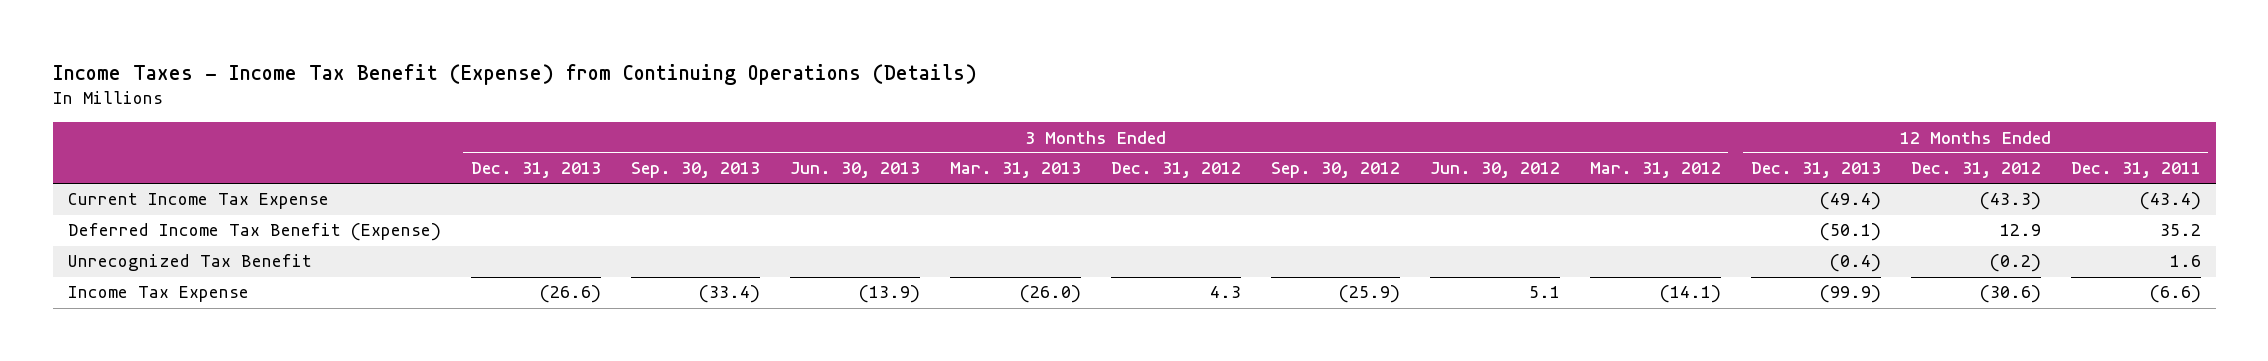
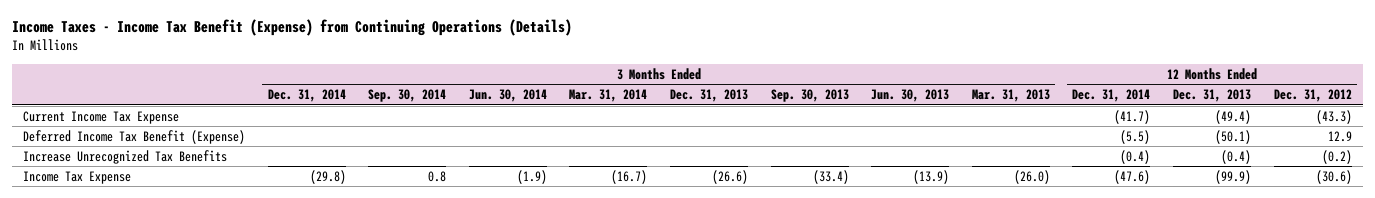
- | 3 Months Ended Dec. 31, 2013 | 3 Months Ended Sep. 30, 2013 | 3 Months Ended Jun. 30, 2013 | 3 Months Ended Mar. 31, 2013 | 3 Months Ended Dec. 31, 2012 | 3 Months Ended Sep. 30, 2012 | 3 Months Ended Jun. 30, 2012 | 3 Months Ended Mar. 31, 2012 | 12 Months Ended Dec. 31, 2013 | 12 Months Ended Dec. 31, 2012 | 12 Months Ended Dec. 31, 2011
+ | 3 Months Ended Dec. 31, 2014 | 3 Months Ended Sep. 30, 2014 | 3 Months Ended Jun. 30, 2014 | 3 Months Ended Mar. 31, 2014 | 3 Months Ended Dec. 31, 2013 | 3 Months Ended Sep. 30, 2013 | 3 Months Ended Jun. 30, 2013 | 3 Months Ended Mar. 31, 2013 | 12 Months Ended Dec. 31, 2014 | 12 Months Ended Dec. 31, 2013 | 12 Months Ended Dec. 31, 2012
- Unrecognized Tax Benefit | | | | | | | | | (0.4) | (0.2) | 1.6
+ Increase Unrecognized Tax Benefits | | | | | | | | | (0.4) | (0.4) | (0.2)

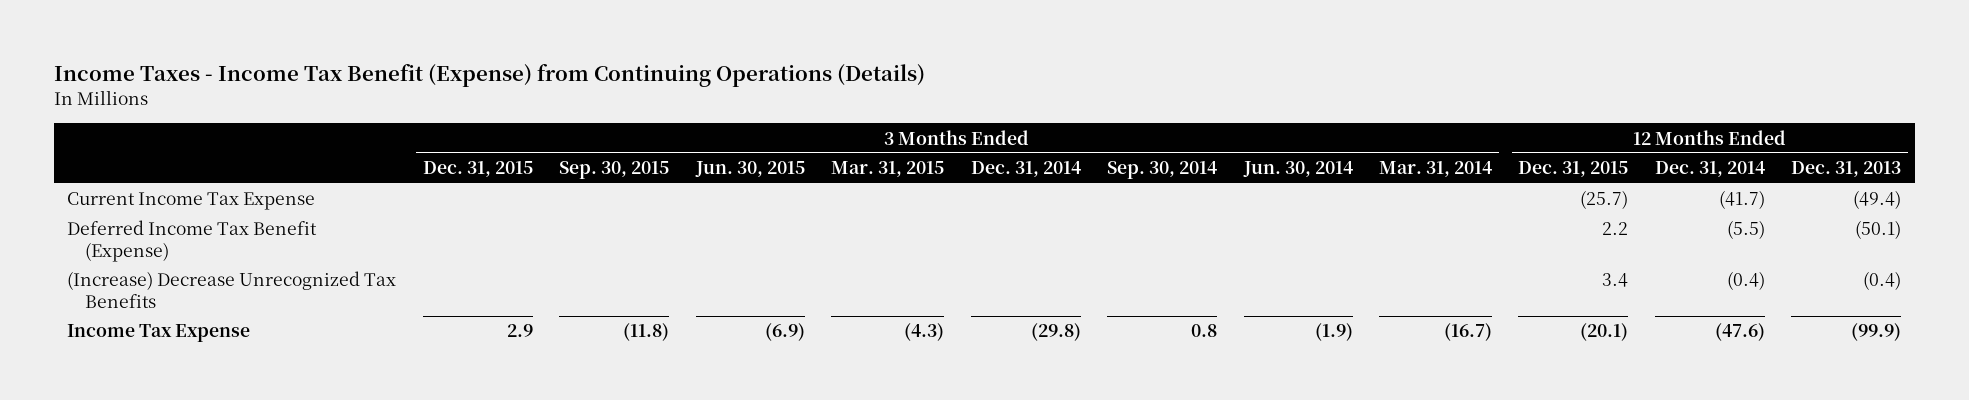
- | 3 Months Ended Dec. 31, 2014 | 3 Months Ended Sep. 30, 2014 | 3 Months Ended Jun. 30, 2014 | 3 Months Ended Mar. 31, 2014 | 3 Months Ended Dec. 31, 2013 | 3 Months Ended Sep. 30, 2013 | 3 Months Ended Jun. 30, 2013 | 3 Months Ended Mar. 31, 2013 | 12 Months Ended Dec. 31, 2014 | 12 Months Ended Dec. 31, 2013 | 12 Months Ended Dec. 31, 2012
+ | 3 Months Ended Dec. 31, 2015 | 3 Months Ended Sep. 30, 2015 | 3 Months Ended Jun. 30, 2015 | 3 Months Ended Mar. 31, 2015 | 3 Months Ended Dec. 31, 2014 | 3 Months Ended Sep. 30, 2014 | 3 Months Ended Jun. 30, 2014 | 3 Months Ended Mar. 31, 2014 | 12 Months Ended Dec. 31, 2015 | 12 Months Ended Dec. 31, 2014 | 12 Months Ended Dec. 31, 2013
- Increase Unrecognized Tax Benefits | | | | | | | | | (0.4) | (0.4) | (0.2)
+ (Increase) Decrease Unrecognized Tax Benefits | | | | | | | | | 3.4 | (0.4) | (0.4)

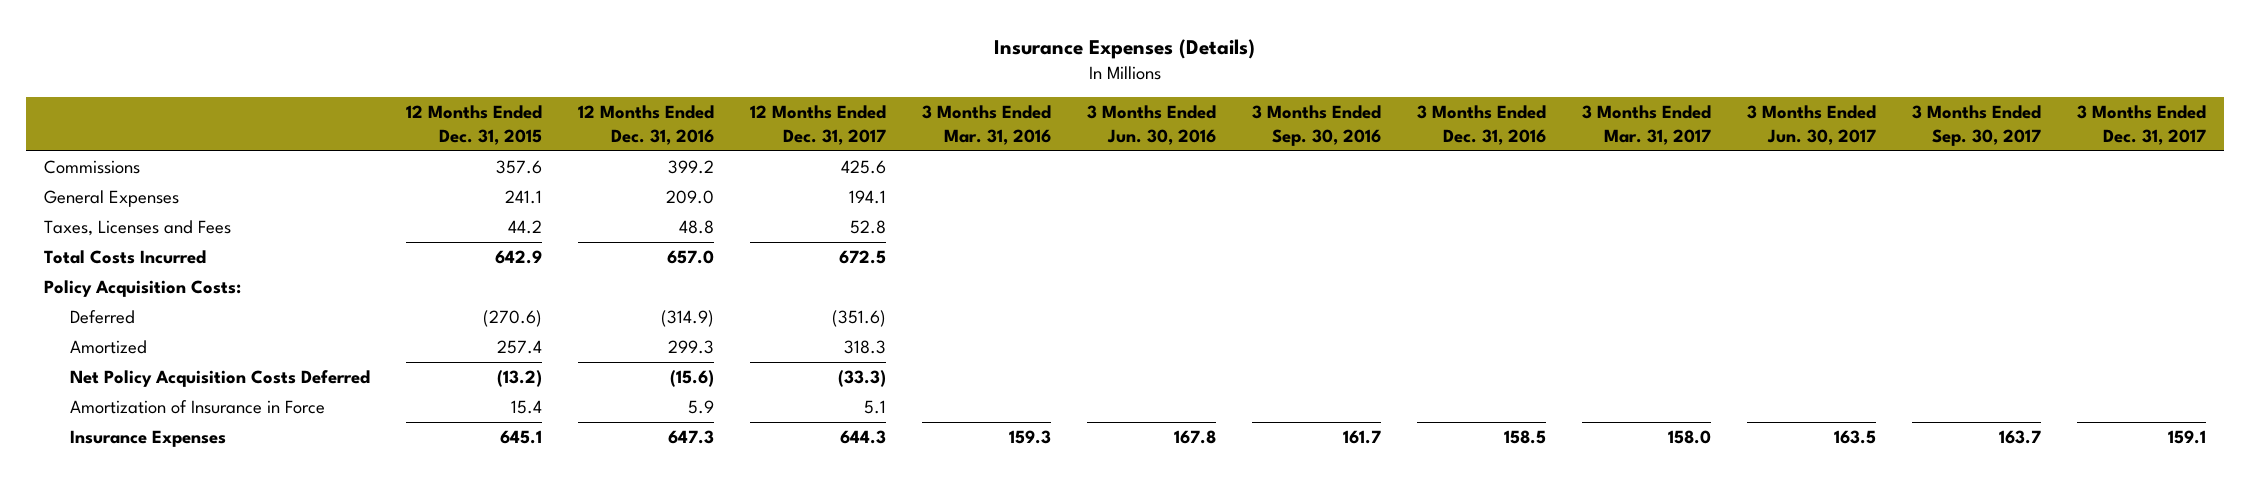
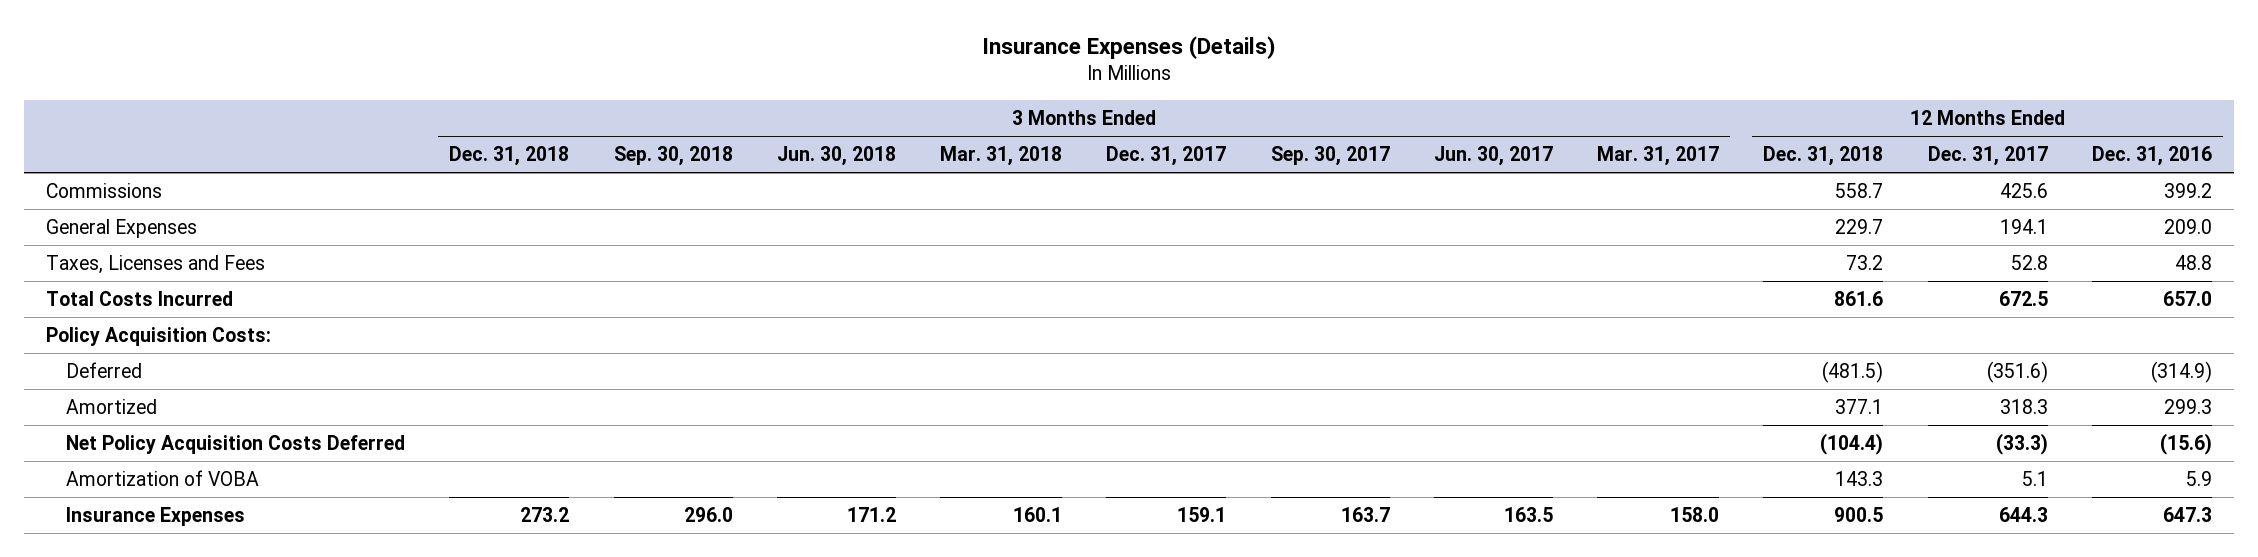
- | 12 Months Ended Dec. 31, 2015 | 12 Months Ended Dec. 31, 2016 | 12 Months Ended Dec. 31, 2017 | 3 Months Ended Mar. 31, 2016 | 3 Months Ended Jun. 30, 2016 | 3 Months Ended Sep. 30, 2016 | 3 Months Ended Dec. 31, 2016 | 3 Months Ended Mar. 31, 2017 | 3 Months Ended Jun. 30, 2017 | 3 Months Ended Sep. 30, 2017 | 3 Months Ended Dec. 31, 2017
+ | 3 Months Ended Dec. 31, 2018 | 3 Months Ended Sep. 30, 2018 | 3 Months Ended Jun. 30, 2018 | 3 Months Ended Mar. 31, 2018 | 3 Months Ended Dec. 31, 2017 | 3 Months Ended Sep. 30, 2017 | 3 Months Ended Jun. 30, 2017 | 3 Months Ended Mar. 31, 2017 | 12 Months Ended Dec. 31, 2018 | 12 Months Ended Dec. 31, 2017 | 12 Months Ended Dec. 31, 2016
- Amortization of Insurance in Force | 15.4 | 5.9 | 5.1 | | | | | | | |
+ Amortization of VOBA | | | | | | | | | 143.3 | 5.1 | 5.9

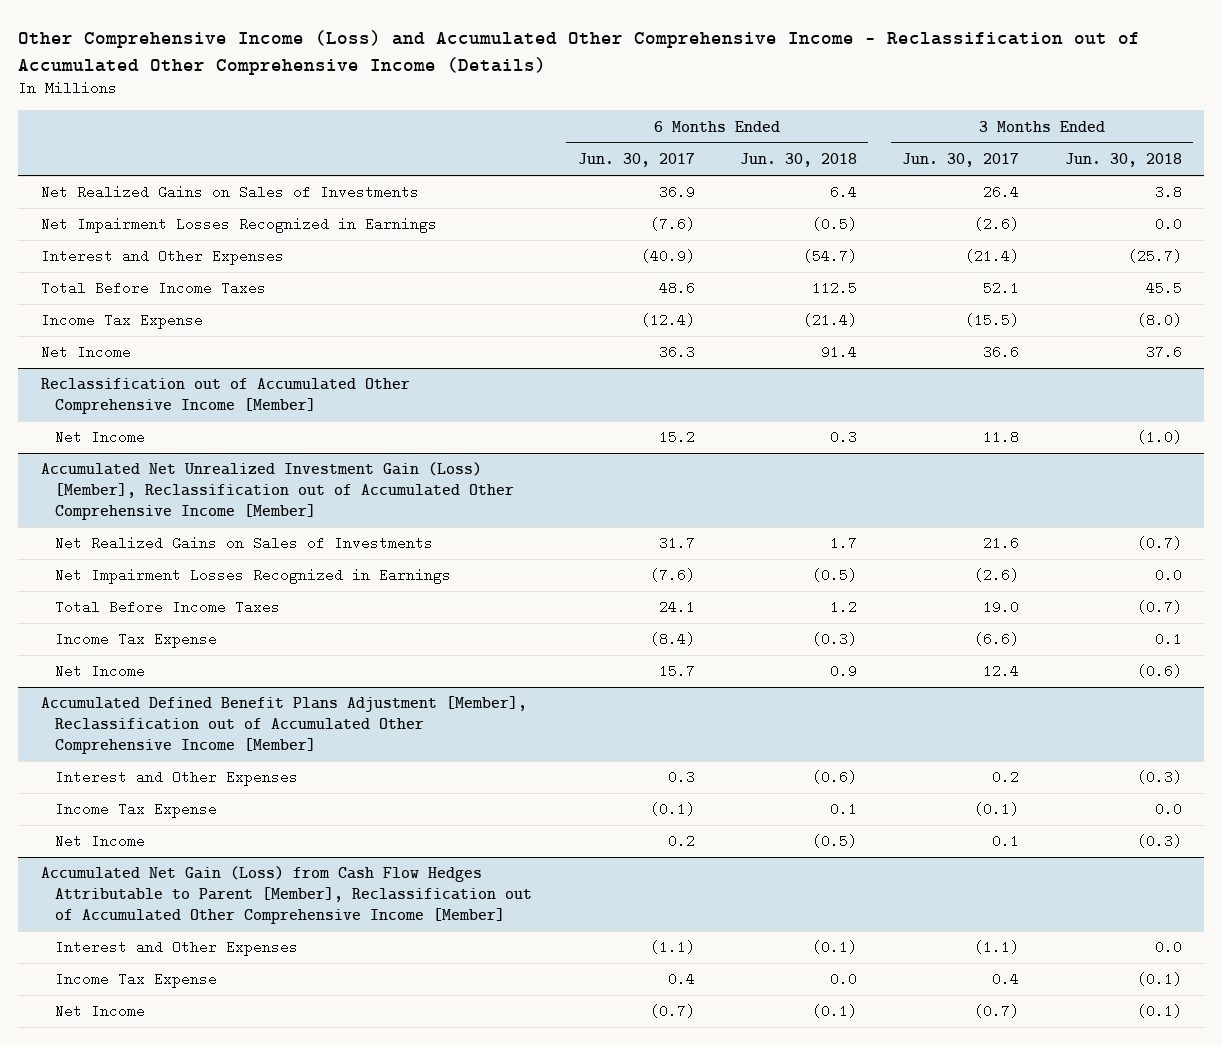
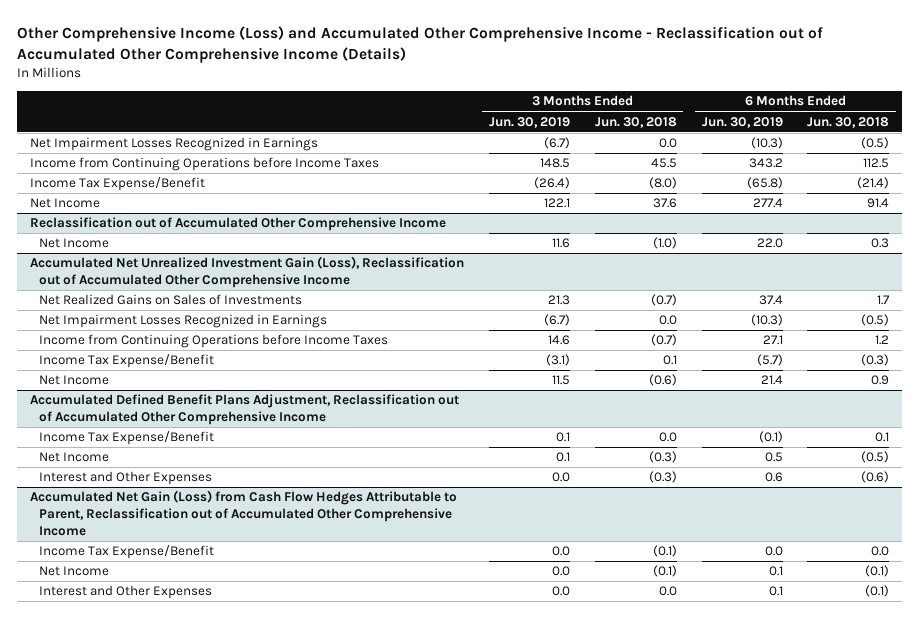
- | 6 Months Ended Jun. 30, 2017 | 6 Months Ended Jun. 30, 2018 | 3 Months Ended Jun. 30, 2017 | 3 Months Ended Jun. 30, 2018
+ | 3 Months Ended Jun. 30, 2019 | 3 Months Ended Jun. 30, 2018 | 6 Months Ended Jun. 30, 2019 | 6 Months Ended Jun. 30, 2018
- Net Realized Gains on Sales of Investments | 36.9 | 6.4 | 26.4 | 3.8
- Interest and Other Expenses | (40.9) | (54.7) | (21.4) | (25.7)
- Total Before Income Taxes | 48.6 | 112.5 | 52.1 | 45.5
- Income Tax Expense | (12.4) | (21.4) | (15.5) | (8.0)
+ Income from Continuing Operations before Income Taxes | 148.5 | 45.5 | 343.2 | 112.5
+ Income Tax Expense/Benefit | (26.4) | (8.0) | (65.8) | (21.4)
- Reclassification out of Accumulated Other Comprehensive Income [Member]
+ Reclassification out of Accumulated Other Comprehensive Income
- Accumulated Net Unrealized Investment Gain (Loss) [Member], Reclassification out of Accumulated Other Comprehensive Income [Member]
+ Accumulated Net Unrealized Investment Gain (Loss), Reclassification out of Accumulated Other Comprehensive Income
- Total Before Income Taxes | 24.1 | 1.2 | 19.0 | (0.7)
- Income Tax Expense | (8.4) | (0.3) | (6.6) | 0.1
+ Income from Continuing Operations before Income Taxes | 14.6 | (0.7) | 27.1 | 1.2
+ Income Tax Expense/Benefit | (3.1) | 0.1 | (5.7) | (0.3)
- Accumulated Defined Benefit Plans Adjustment [Member], Reclassification out of Accumulated Other Comprehensive Income [Member]
- Interest and Other Expenses | 0.3 | (0.6) | 0.2 | (0.3)
- Income Tax Expense | (0.1) | 0.1 | (0.1) | 0.0
+ Accumulated Defined Benefit Plans Adjustment, Reclassification out of Accumulated Other Comprehensive Income
+ Income Tax Expense/Benefit | 0.1 | 0.0 | (0.1) | 0.1
- Accumulated Net Gain (Loss) from Cash Flow Hedges Attributable to Parent [Member], Reclassification out of Accumulated Other Comprehensive Income [Member]
- Interest and Other Expenses | (1.1) | (0.1) | (1.1) | 0.0
- Income Tax Expense | 0.4 | 0.0 | 0.4 | (0.1)
+ Interest and Other Expenses | 0.0 | (0.3) | 0.6 | (0.6)
+ Accumulated Net Gain (Loss) from Cash Flow Hedges Attributable to Parent, Reclassification out of Accumulated Other Comprehensive Income
+ Income Tax Expense/Benefit | 0.0 | (0.1) | 0.0 | 0.0
+ Interest and Other Expenses | 0.0 | 0.0 | 0.1 | (0.1)

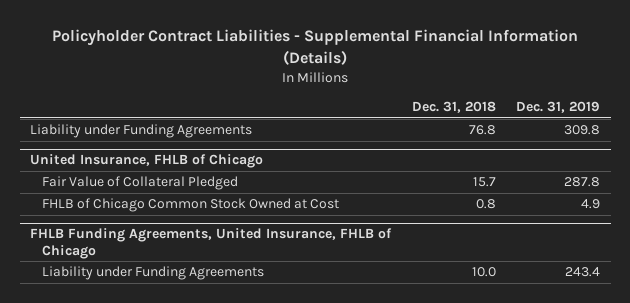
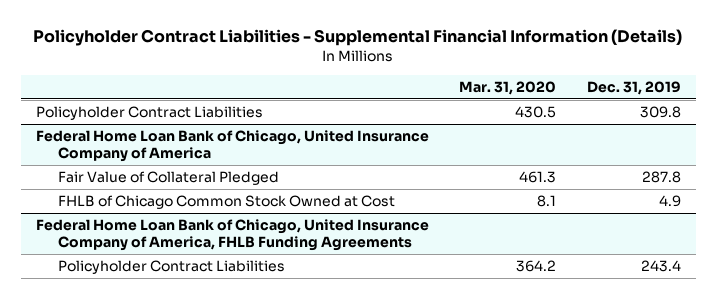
- | Dec. 31, 2018 | Dec. 31, 2019
+ | Mar. 31, 2020 | Dec. 31, 2019
- Liability under Funding Agreements | 76.8 | 309.8
- United Insurance, FHLB of Chicago
+ Policyholder Contract Liabilities | 430.5 | 309.8
+ Federal Home Loan Bank of Chicago, United Insurance Company of America
- FHLB Funding Agreements, United Insurance, FHLB of Chicago
- Liability under Funding Agreements | 10.0 | 243.4
+ Federal Home Loan Bank of Chicago, United Insurance Company of America, FHLB Funding Agreements
+ Policyholder Contract Liabilities | 364.2 | 243.4

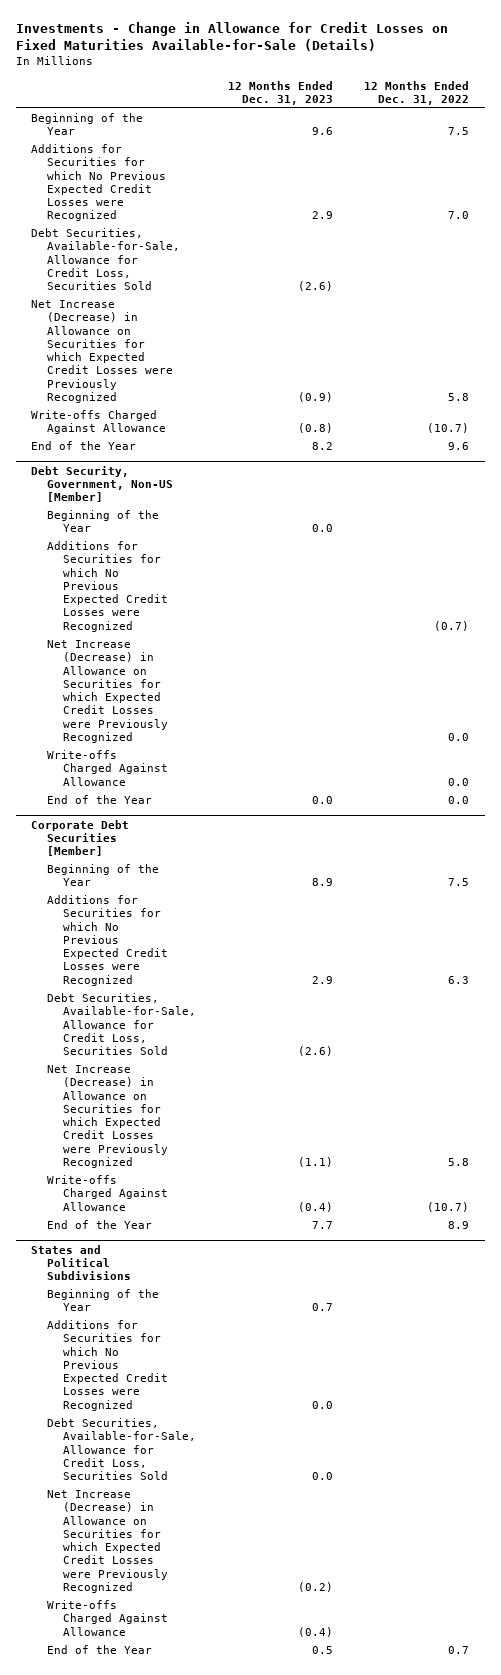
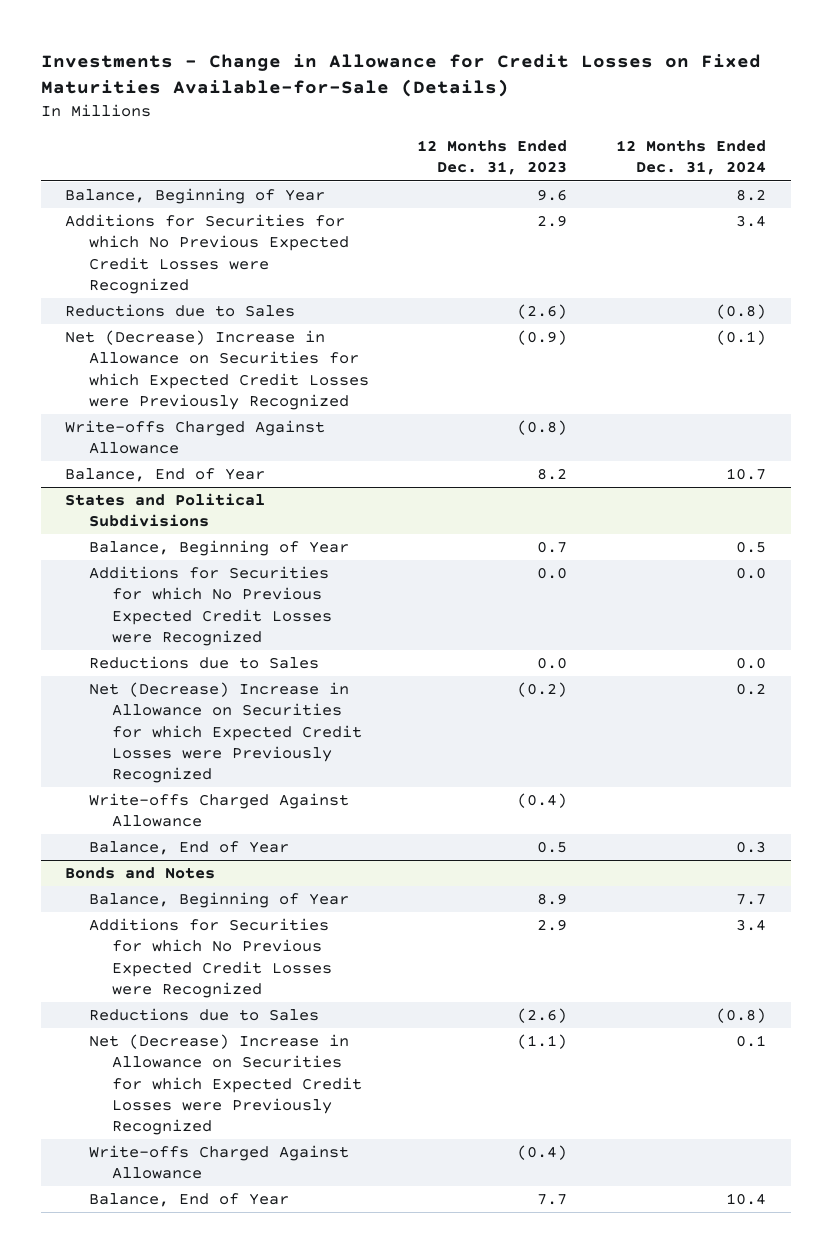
- | 12 Months Ended Dec. 31, 2023 | 12 Months Ended Dec. 31, 2022
+ | 12 Months Ended Dec. 31, 2023 | 12 Months Ended Dec. 31, 2024
- Beginning of the Year | 9.6 | 7.5
+ Balance, Beginning of Year | 9.6 | 8.2
- Debt Securities, Available-for-Sale, Allowance for Credit Loss, Securities Sold | (2.6) |
- Net Increase (Decrease) in Allowance on Securities for which Expected Credit Losses were Previously Recognized | (0.9) | 5.8
+ Reductions due to Sales | (2.6) | (0.8)
+ Net (Decrease) Increase in Allowance on Securities for which Expected Credit Losses were Previously Recognized | (0.9) | (0.1)
- End of the Year | 8.2 | 9.6
- Debt Security, Government, Non-US [Member]
- Beginning of the Year | 0.0 |
- Additions for Securities for which No Previous Expected Credit Losses were Recognized | | (0.7)
- Net Increase (Decrease) in Allowance on Securities for which Expected Credit Losses were Previously Recognized | | 0.0
- Write-offs Charged Against Allowance | | 0.0
- End of the Year | 0.0 | 0.0
- Corporate Debt Securities [Member]
- Beginning of the Year | 8.9 | 7.5
- Additions for Securities for which No Previous Expected Credit Losses were Recognized | 2.9 | 6.3
- Debt Securities, Available-for-Sale, Allowance for Credit Loss, Securities Sold | (2.6) |
- Net Increase (Decrease) in Allowance on Securities for which Expected Credit Losses were Previously Recognized | (1.1) | 5.8
- Write-offs Charged Against Allowance | (0.4) | (10.7)
- End of the Year | 7.7 | 8.9
+ Balance, End of Year | 8.2 | 10.7
@ States and Political Subdivisions
- Beginning of the Year | 0.7 |
+ Balance, Beginning of Year | 0.7 | 0.5
- Debt Securities, Available-for-Sale, Allowance for Credit Loss, Securities Sold | 0.0 |
- Net Increase (Decrease) in Allowance on Securities for which Expected Credit Losses were Previously Recognized | (0.2) |
+ Reductions due to Sales | 0.0 | 0.0
+ Net (Decrease) Increase in Allowance on Securities for which Expected Credit Losses were Previously Recognized | (0.2) | 0.2
- End of the Year | 0.5 | 0.7
+ Balance, End of Year | 0.5 | 0.3
+ Bonds and Notes
+ Balance, Beginning of Year | 8.9 | 7.7
+ Additions for Securities for which No Previous Expected Credit Losses were Recognized | 2.9 | 3.4
+ Reductions due to Sales | (2.6) | (0.8)
+ Net (Decrease) Increase in Allowance on Securities for which Expected Credit Losses were Previously Recognized | (1.1) | 0.1
+ Write-offs Charged Against Allowance | (0.4) |
+ Balance, End of Year | 7.7 | 10.4

